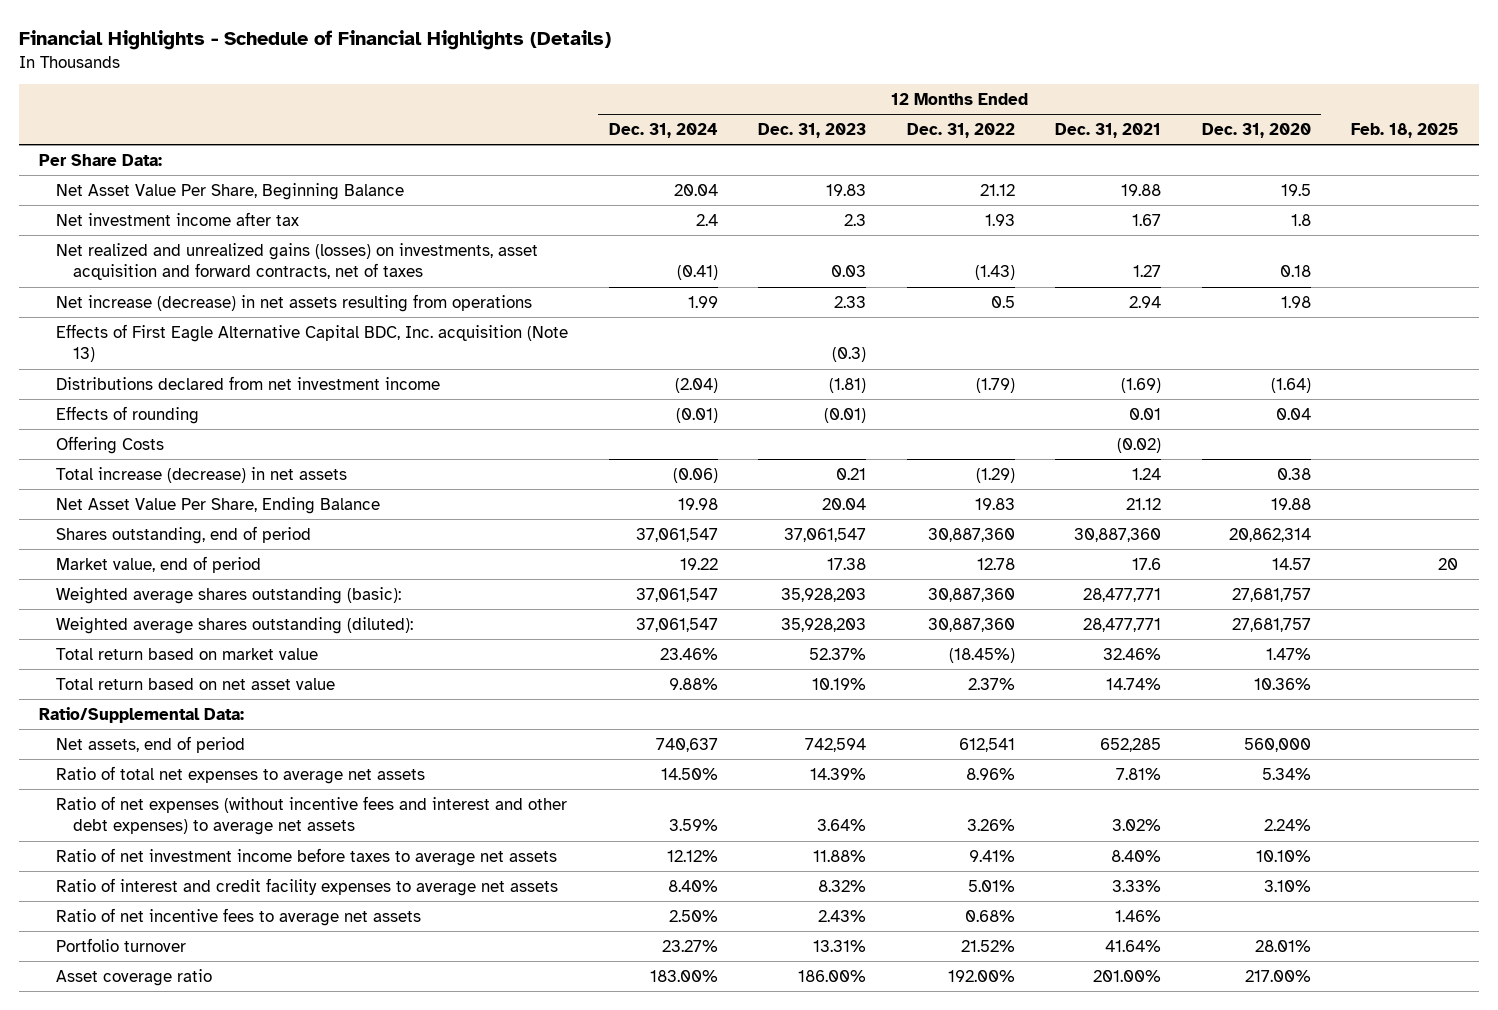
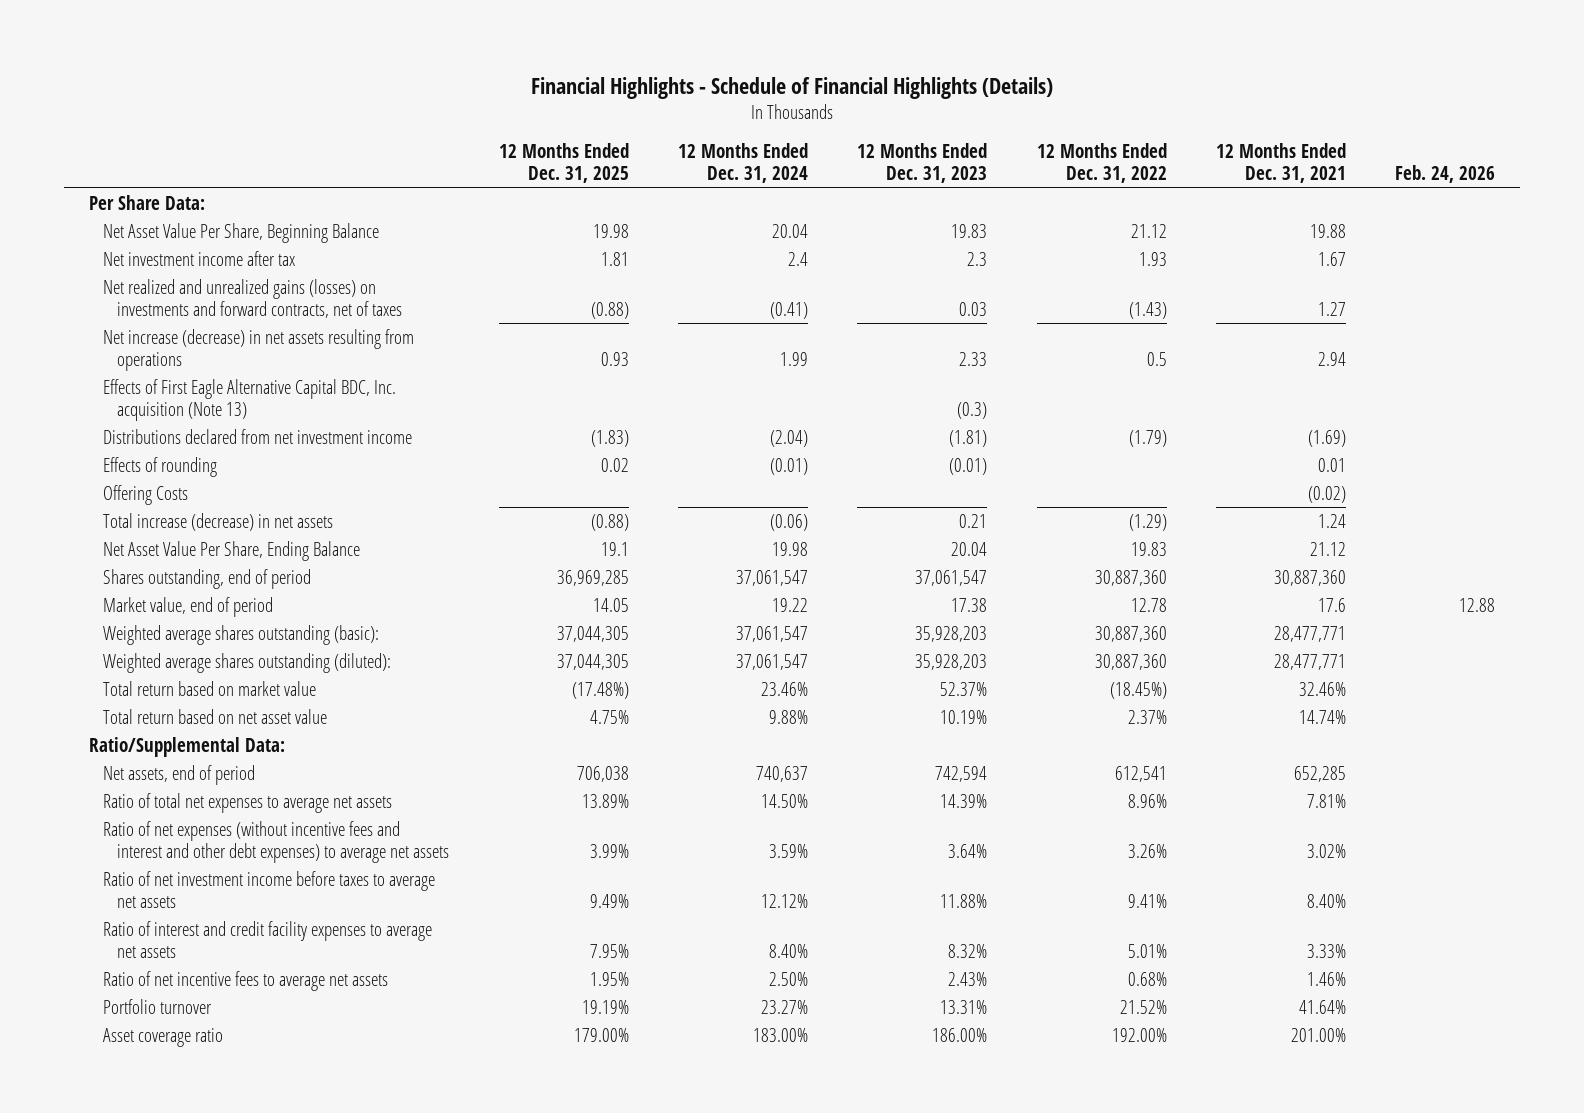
- | 12 Months Ended Dec. 31, 2024 | 12 Months Ended Dec. 31, 2023 | 12 Months Ended Dec. 31, 2022 | 12 Months Ended Dec. 31, 2021 | 12 Months Ended Dec. 31, 2020 | Feb. 18, 2025
+ | 12 Months Ended Dec. 31, 2025 | 12 Months Ended Dec. 31, 2024 | 12 Months Ended Dec. 31, 2023 | 12 Months Ended Dec. 31, 2022 | 12 Months Ended Dec. 31, 2021 | Feb. 24, 2026
- Net realized and unrealized gains (losses) on investments, asset acquisition and forward contracts, net of taxes | (0.41) | 0.03 | (1.43) | 1.27 | 0.18 |
+ Net realized and unrealized gains (losses) on investments and forward contracts, net of taxes | (0.88) | (0.41) | 0.03 | (1.43) | 1.27 |

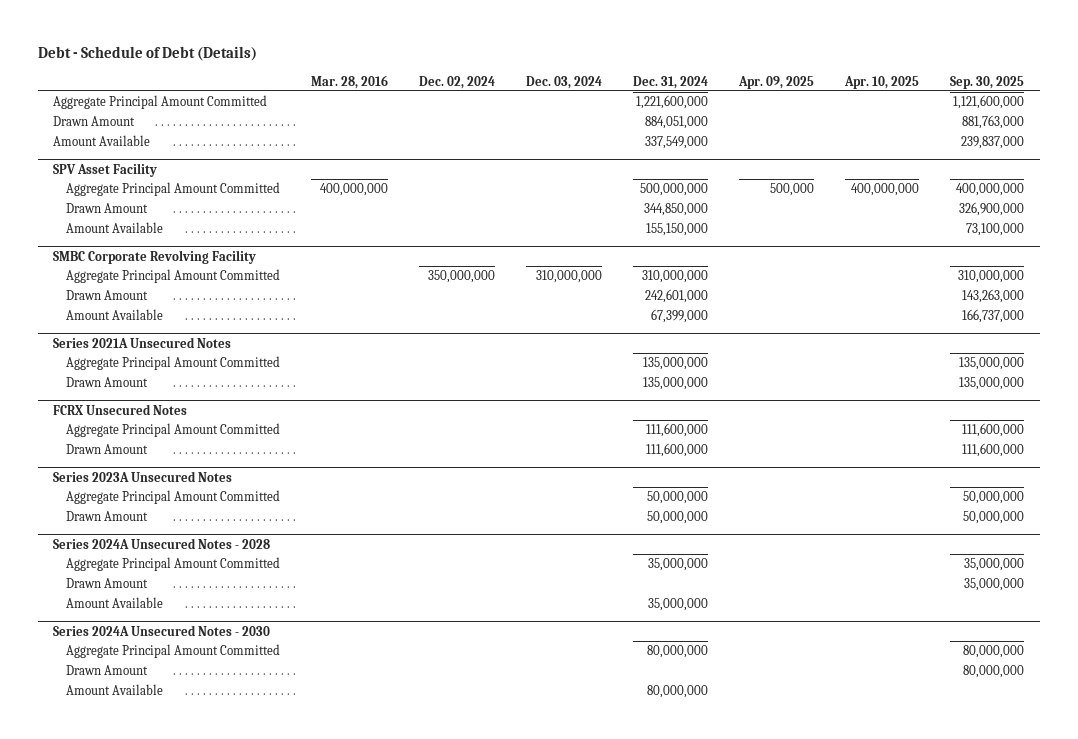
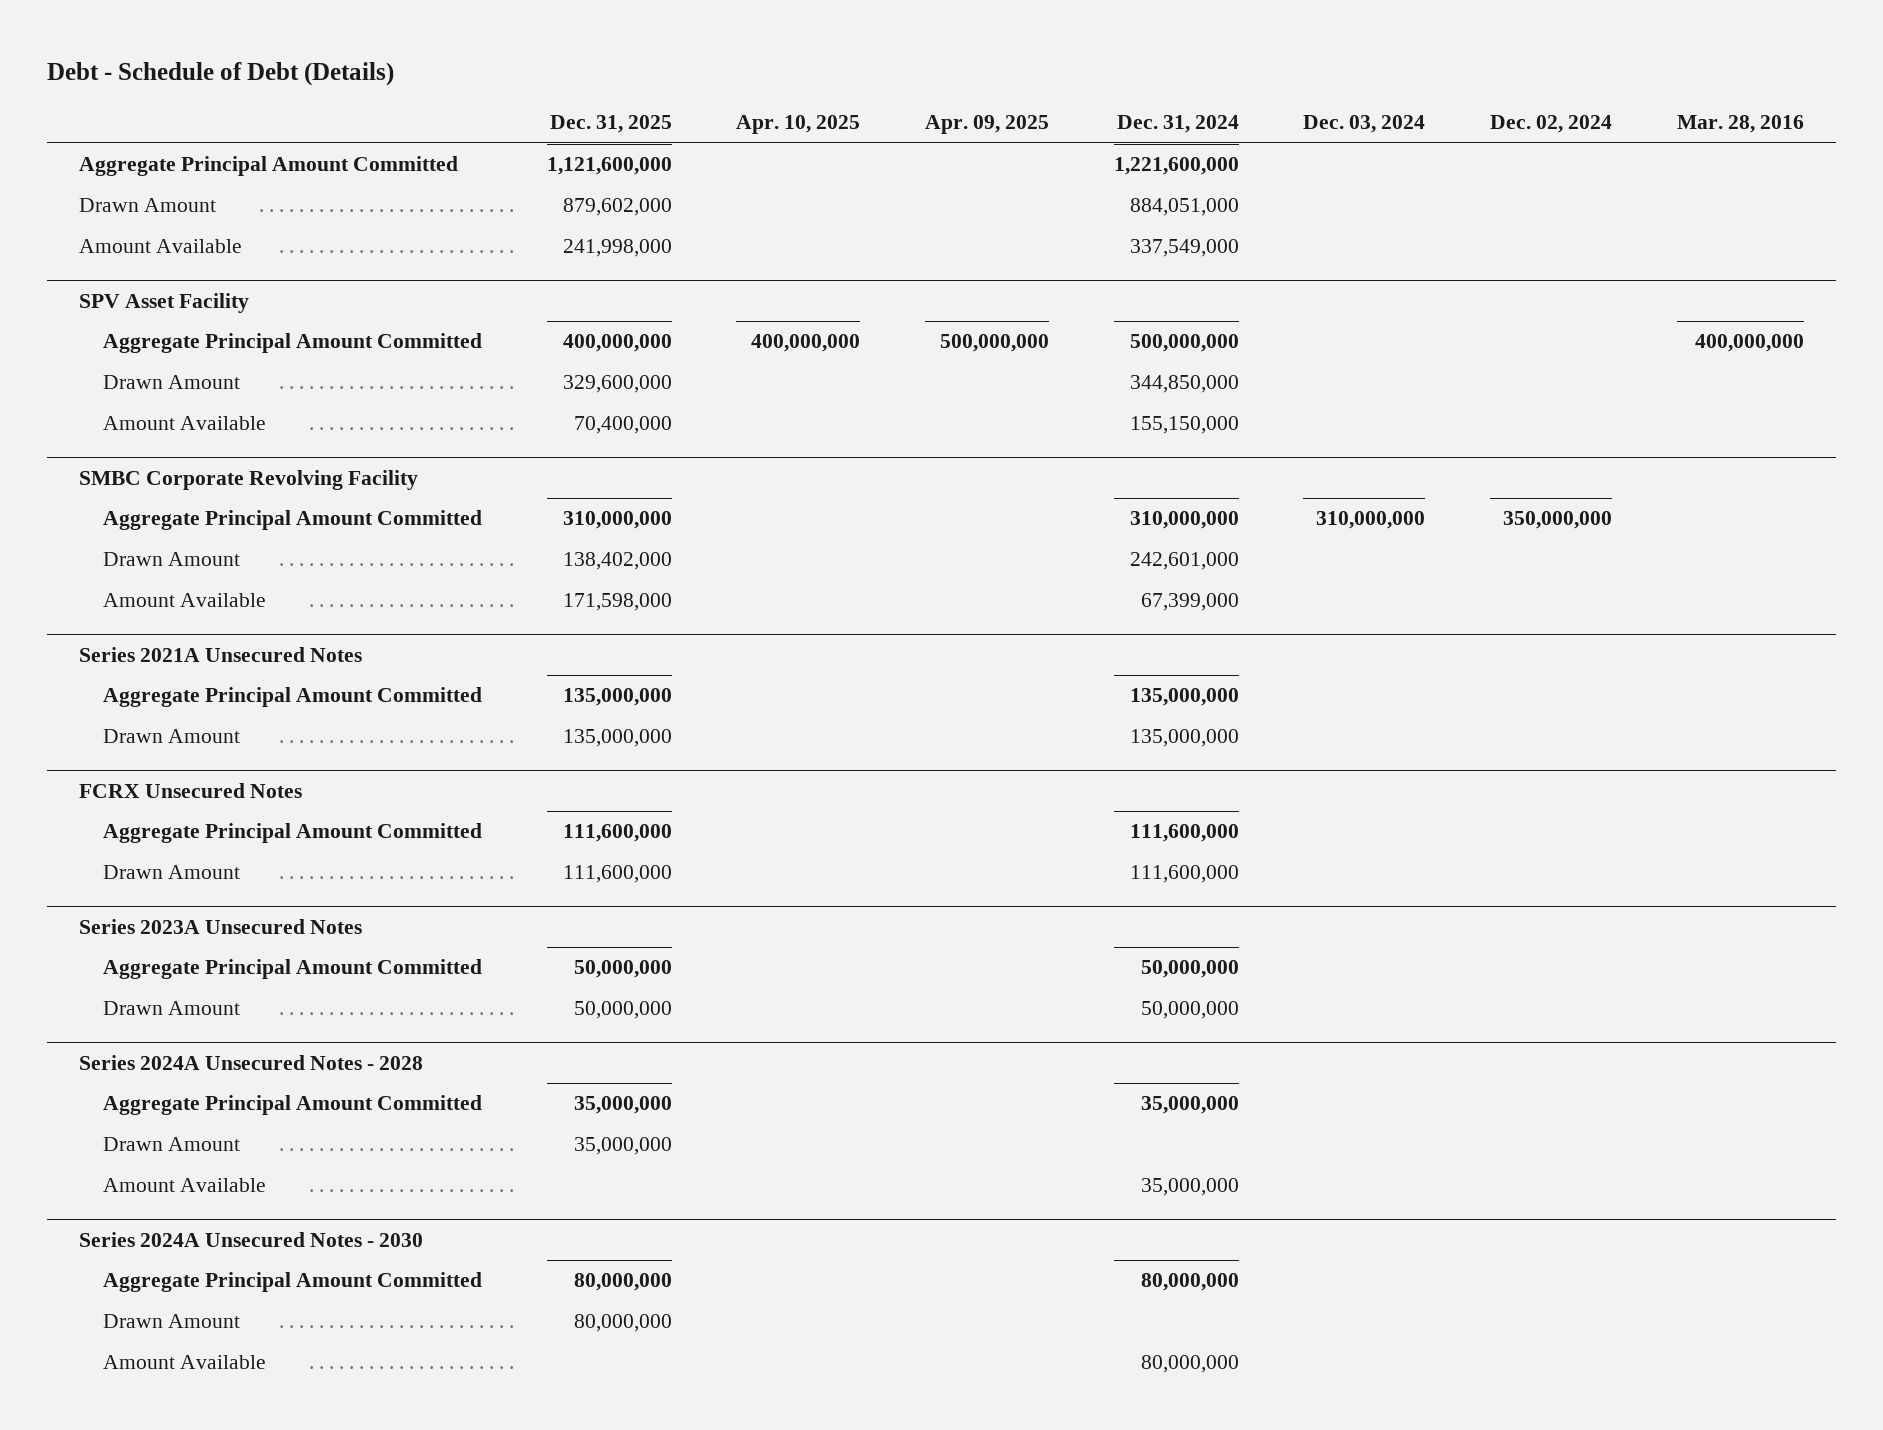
- | Mar. 28, 2016 | Dec. 02, 2024 | Dec. 03, 2024 | Dec. 31, 2024 | Apr. 09, 2025 | Apr. 10, 2025 | Sep. 30, 2025
+ | Dec. 31, 2025 | Apr. 10, 2025 | Apr. 09, 2025 | Dec. 31, 2024 | Dec. 03, 2024 | Dec. 02, 2024 | Mar. 28, 2016
@ SPV Asset Facility
- Aggregate Principal Amount Committed | 400,000,000 | | | 500,000,000 | 500,000 | 400,000,000 | 400,000,000
+ Aggregate Principal Amount Committed | 400,000,000 | 400,000,000 | 500,000,000 | 500,000,000 | | | 400,000,000

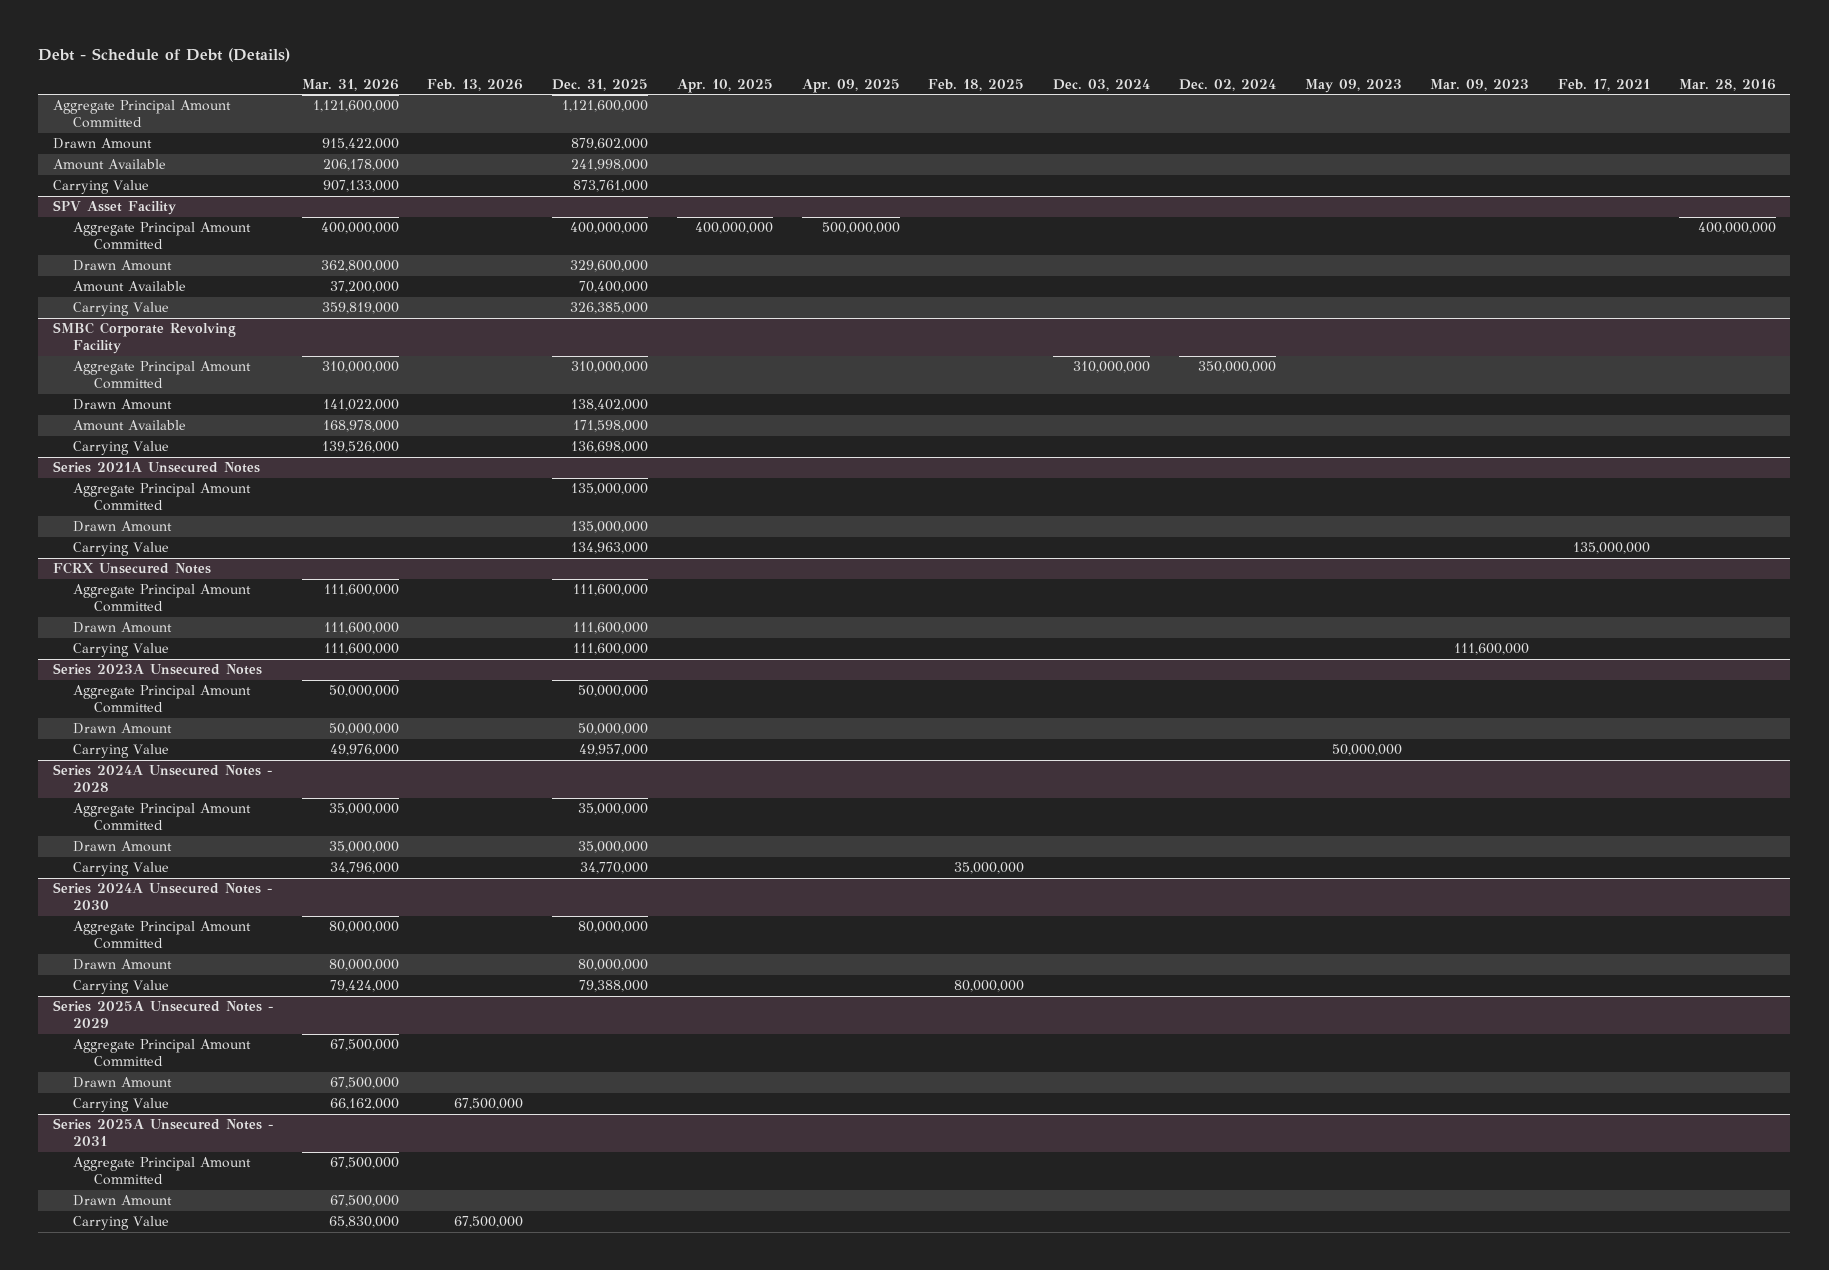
- | Dec. 31, 2025 | Apr. 10, 2025 | Apr. 09, 2025 | Dec. 31, 2024 | Dec. 03, 2024 | Dec. 02, 2024 | Mar. 28, 2016
+ | Mar. 31, 2026 | Feb. 13, 2026 | Dec. 31, 2025 | Apr. 10, 2025 | Apr. 09, 2025 | Feb. 18, 2025 | Dec. 03, 2024 | Dec. 02, 2024 | May 09, 2023 | Mar. 09, 2023 | Feb. 17, 2021 | Mar. 28, 2016
+ Carrying Value | 907,133,000 | | 873,761,000 | | | | | | | | |
@ SPV Asset Facility
+ Carrying Value | 359,819,000 | | 326,385,000 | | | | | | | | |
@ SMBC Corporate Revolving Facility
+ Carrying Value | 139,526,000 | | 136,698,000 | | | | | | | | |
@ Series 2021A Unsecured Notes
+ Carrying Value | | | 134,963,000 | | | | | | | | 135,000,000 |
@ FCRX Unsecured Notes
+ Carrying Value | 111,600,000 | | 111,600,000 | | | | | | | 111,600,000 | |
@ Series 2023A Unsecured Notes
+ Carrying Value | 49,976,000 | | 49,957,000 | | | | | | 50,000,000 | | |
@ Series 2024A Unsecured Notes - 2028
- Amount Available | | | | 35,000,000 | | |
+ Carrying Value | 34,796,000 | | 34,770,000 | | | 35,000,000 | | | | | |
@ Series 2024A Unsecured Notes - 2030
- Amount Available | | | | 80,000,000 | | |
+ Carrying Value | 79,424,000 | | 79,388,000 | | | 80,000,000 | | | | | |
+ Series 2025A Unsecured Notes - 2029
+ Aggregate Principal Amount Committed | 67,500,000 | | | | | | | | | | |
+ Drawn Amount | 67,500,000 | | | | | | | | | | |
+ Carrying Value | 66,162,000 | 67,500,000 | | | | | | | | | |
+ Series 2025A Unsecured Notes - 2031
+ Aggregate Principal Amount Committed | 67,500,000 | | | | | | | | | | |
+ Drawn Amount | 67,500,000 | | | | | | | | | | |
+ Carrying Value | 65,830,000 | 67,500,000 | | | | | | | | | |

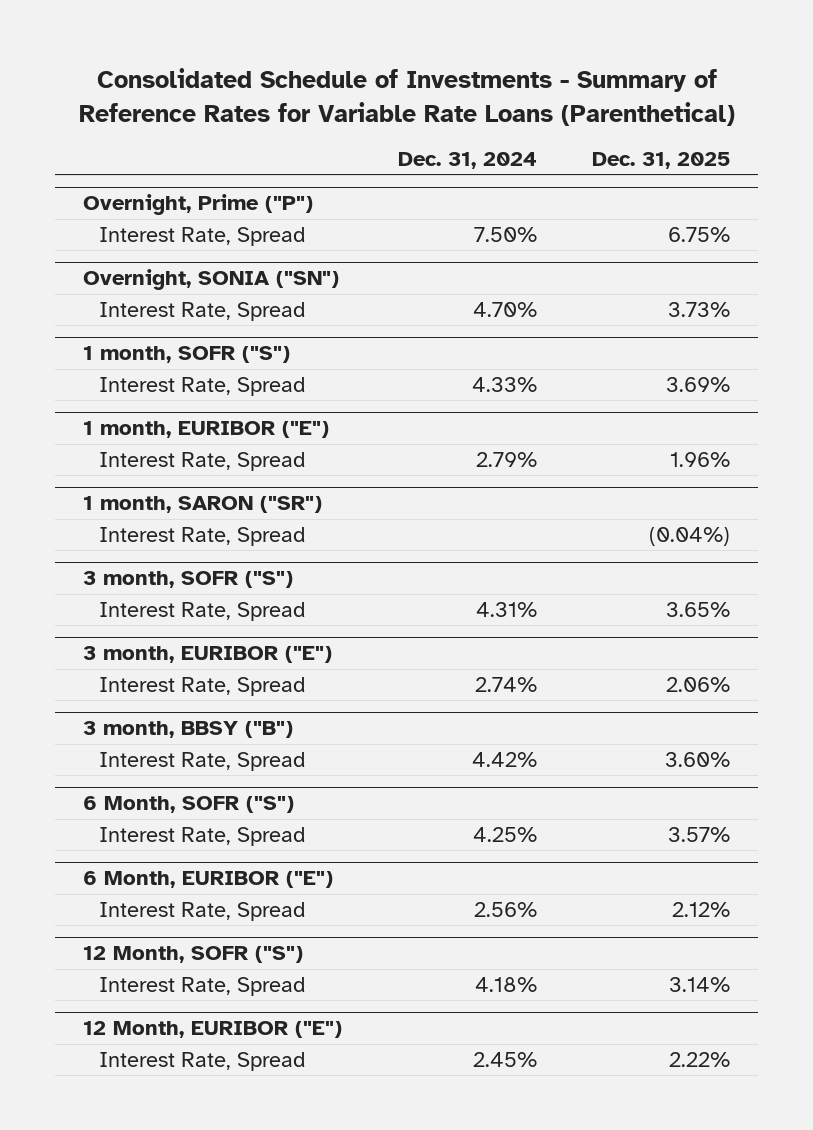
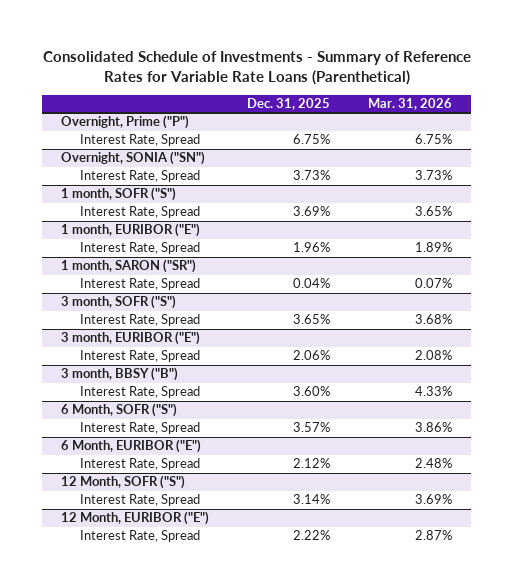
- | Dec. 31, 2024 | Dec. 31, 2025
+ | Dec. 31, 2025 | Mar. 31, 2026
@ 1 month, SARON ("SR")
- Interest Rate, Spread | | (0.04%)
+ Interest Rate, Spread | 0.04% | 0.07%

